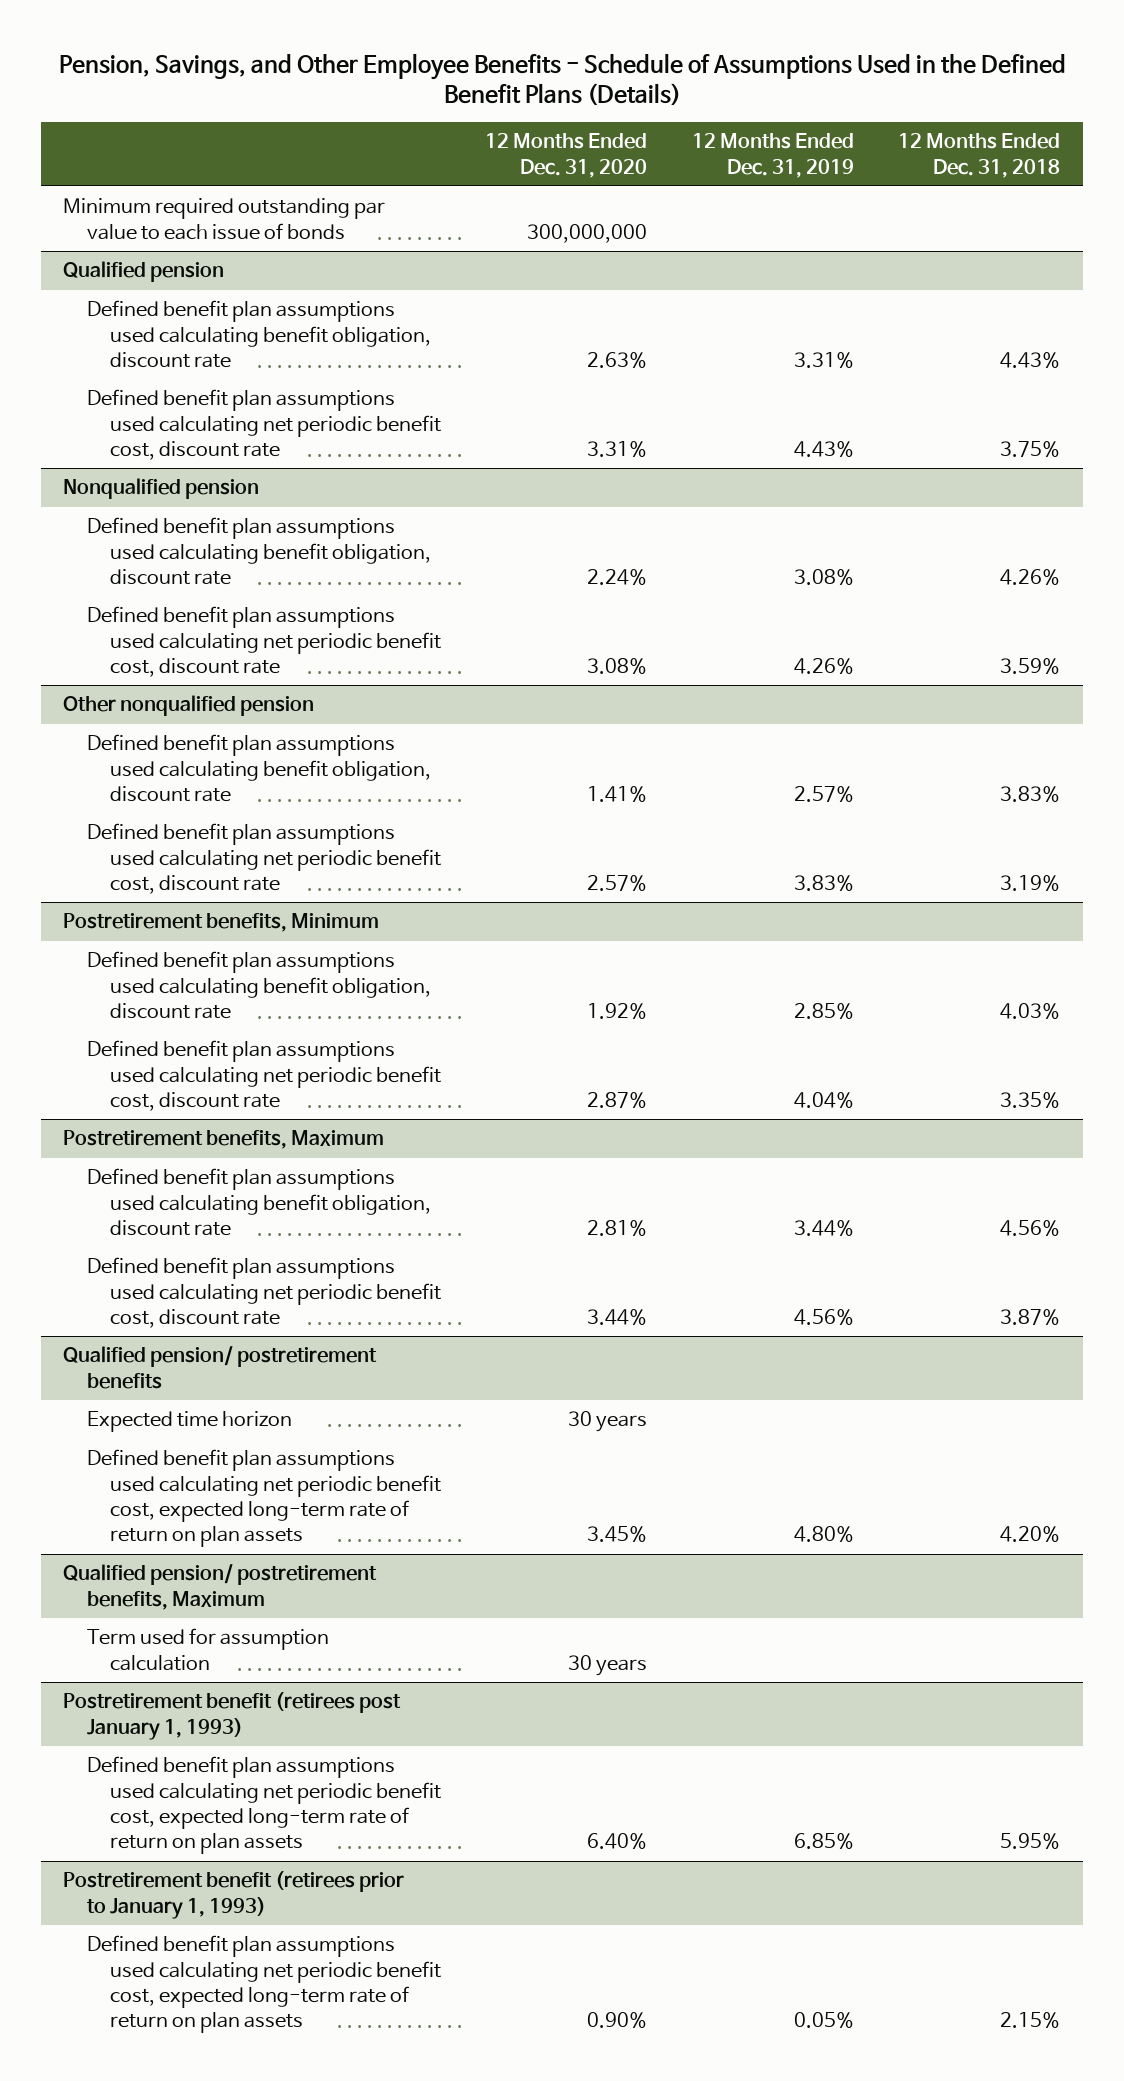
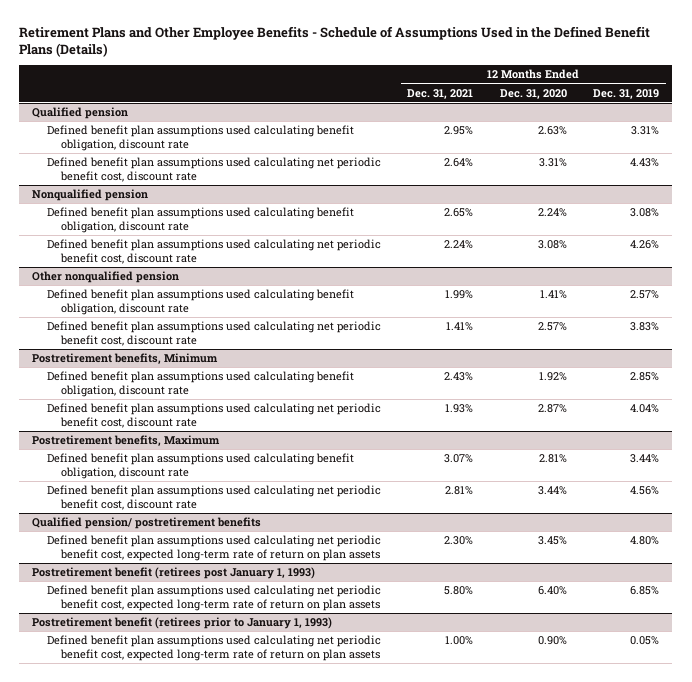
- Pension, Savings, and Other Employee Benefits - Schedule of Assumptions Used in the Defined Benefit Plans (Details)
+ Retirement Plans and Other Employee Benefits - Schedule of Assumptions Used in the Defined Benefit Plans (Details)
- | 12 Months Ended Dec. 31, 2020 | 12 Months Ended Dec. 31, 2019 | 12 Months Ended Dec. 31, 2018
+ | 12 Months Ended Dec. 31, 2021 | 12 Months Ended Dec. 31, 2020 | 12 Months Ended Dec. 31, 2019
- Minimum required outstanding par value to each issue of bonds | 300,000,000 | |
@ Qualified pension/ postretirement benefits
- Expected time horizon | 30 years | |
- Qualified pension/ postretirement benefits, Maximum
- Term used for assumption calculation | 30 years | |

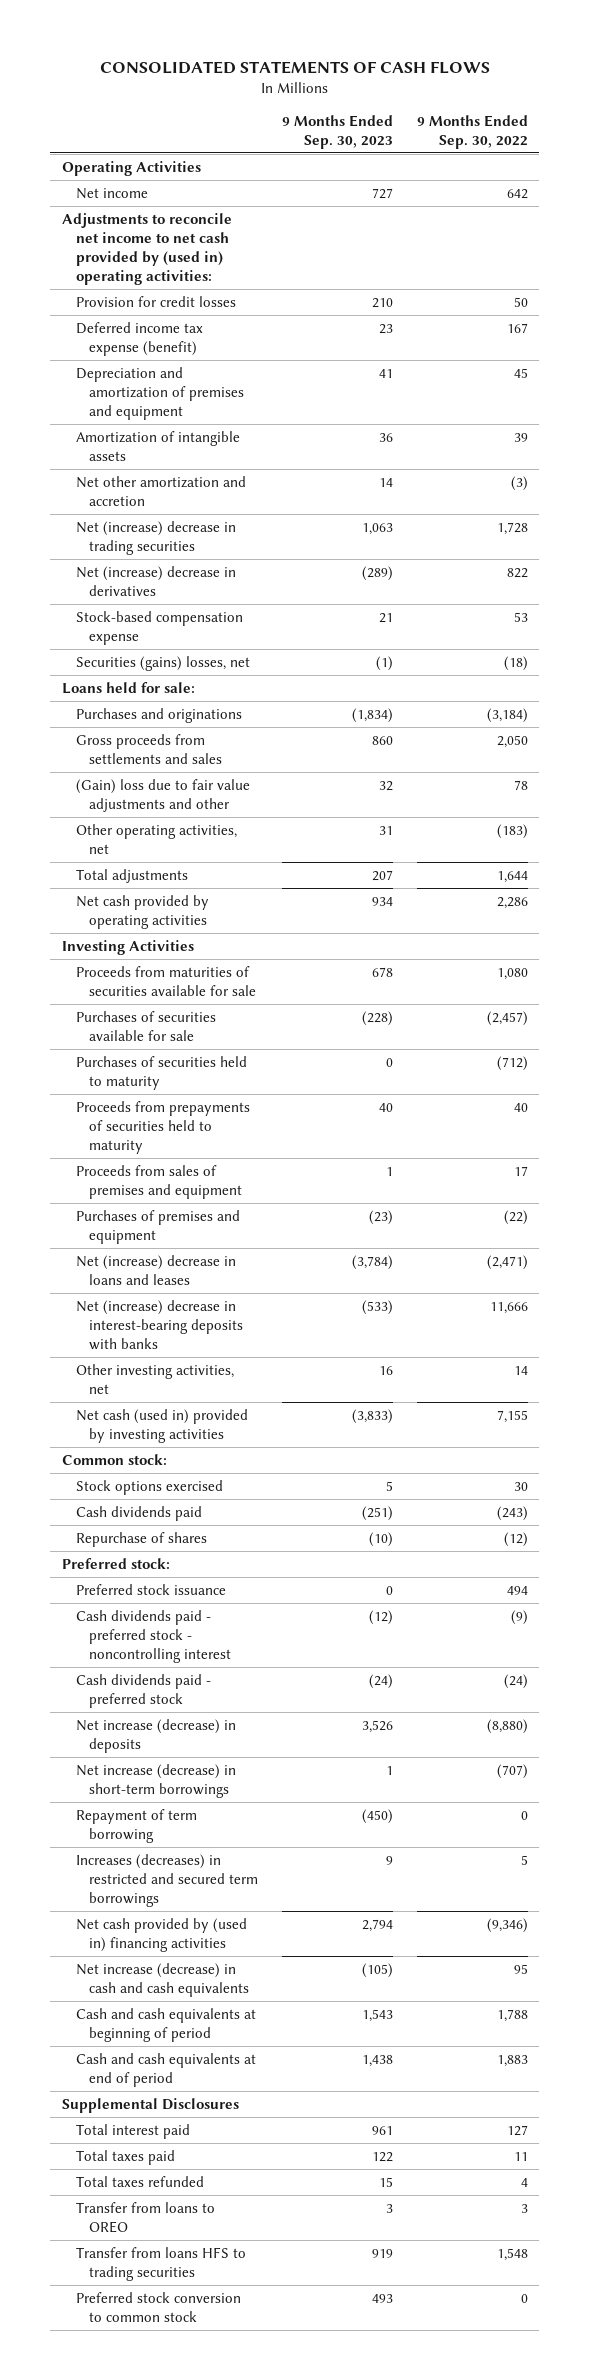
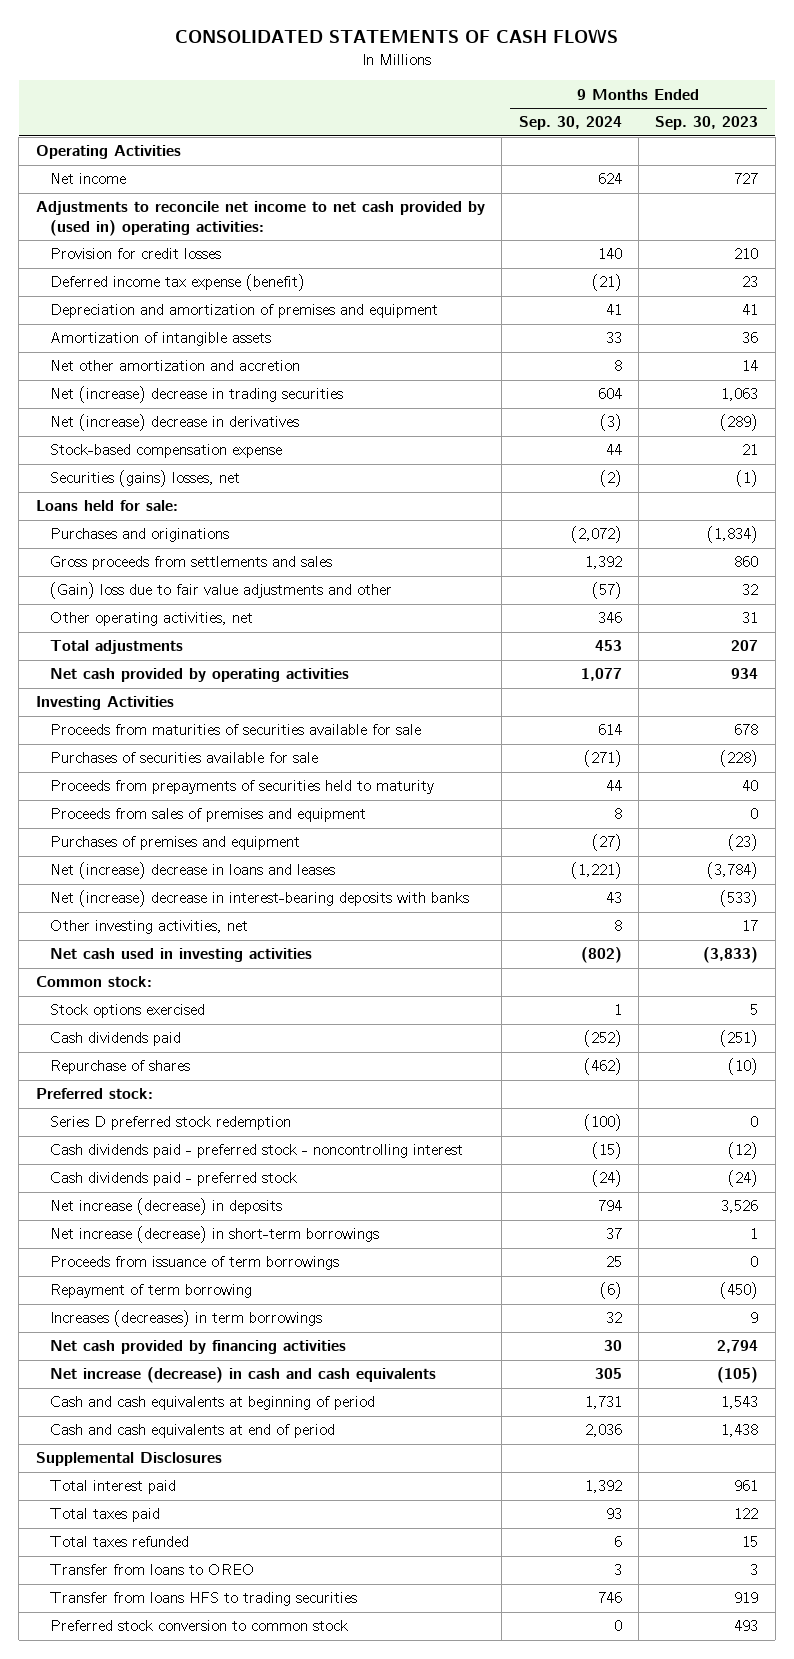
- | 9 Months Ended Sep. 30, 2023 | 9 Months Ended Sep. 30, 2022
+ | 9 Months Ended Sep. 30, 2024 | 9 Months Ended Sep. 30, 2023
- Purchases of securities held to maturity | 0 | (712)
- Proceeds from sales of premises and equipment | 1 | 17
+ Proceeds from sales of premises and equipment | 8 | 0
- Other investing activities, net | 16 | 14
- Net cash (used in) provided by investing activities | (3,833) | 7,155
+ Other investing activities, net | 8 | 17
+ Net cash used in investing activities | (802) | (3,833)
- Preferred stock issuance | 0 | 494
+ Series D preferred stock redemption | (100) | 0
+ Proceeds from issuance of term borrowings | 25 | 0
- Increases (decreases) in restricted and secured term borrowings | 9 | 5
- Net cash provided by (used in) financing activities | 2,794 | (9,346)
+ Increases (decreases) in term borrowings | 32 | 9
+ Net cash provided by financing activities | 30 | 2,794

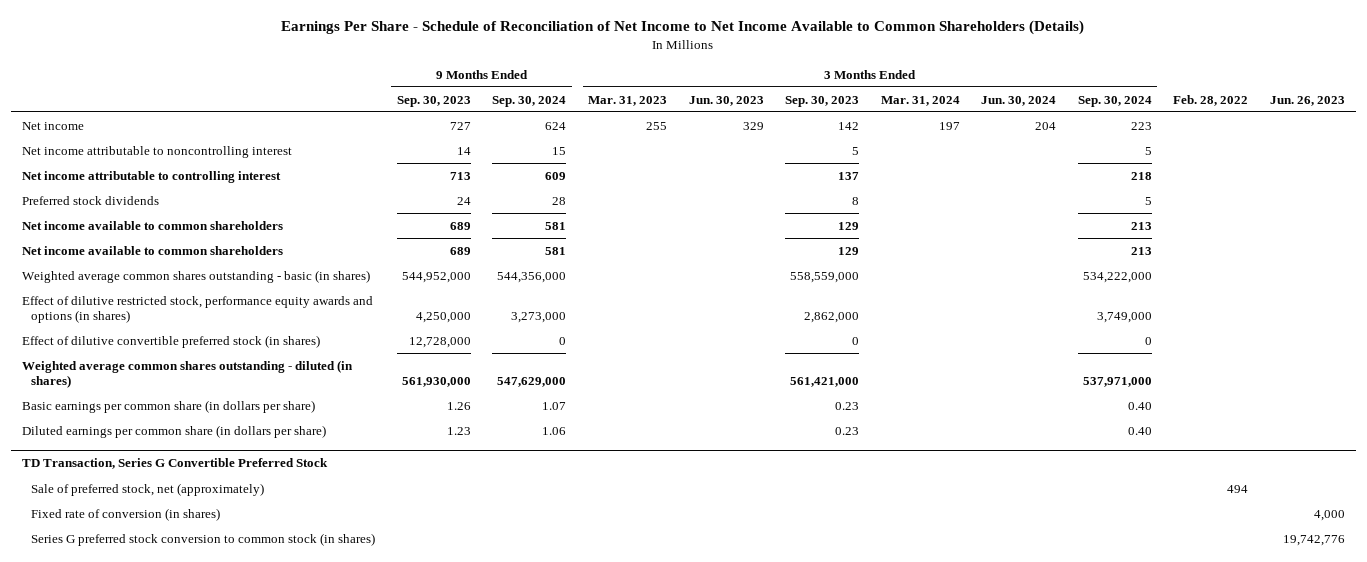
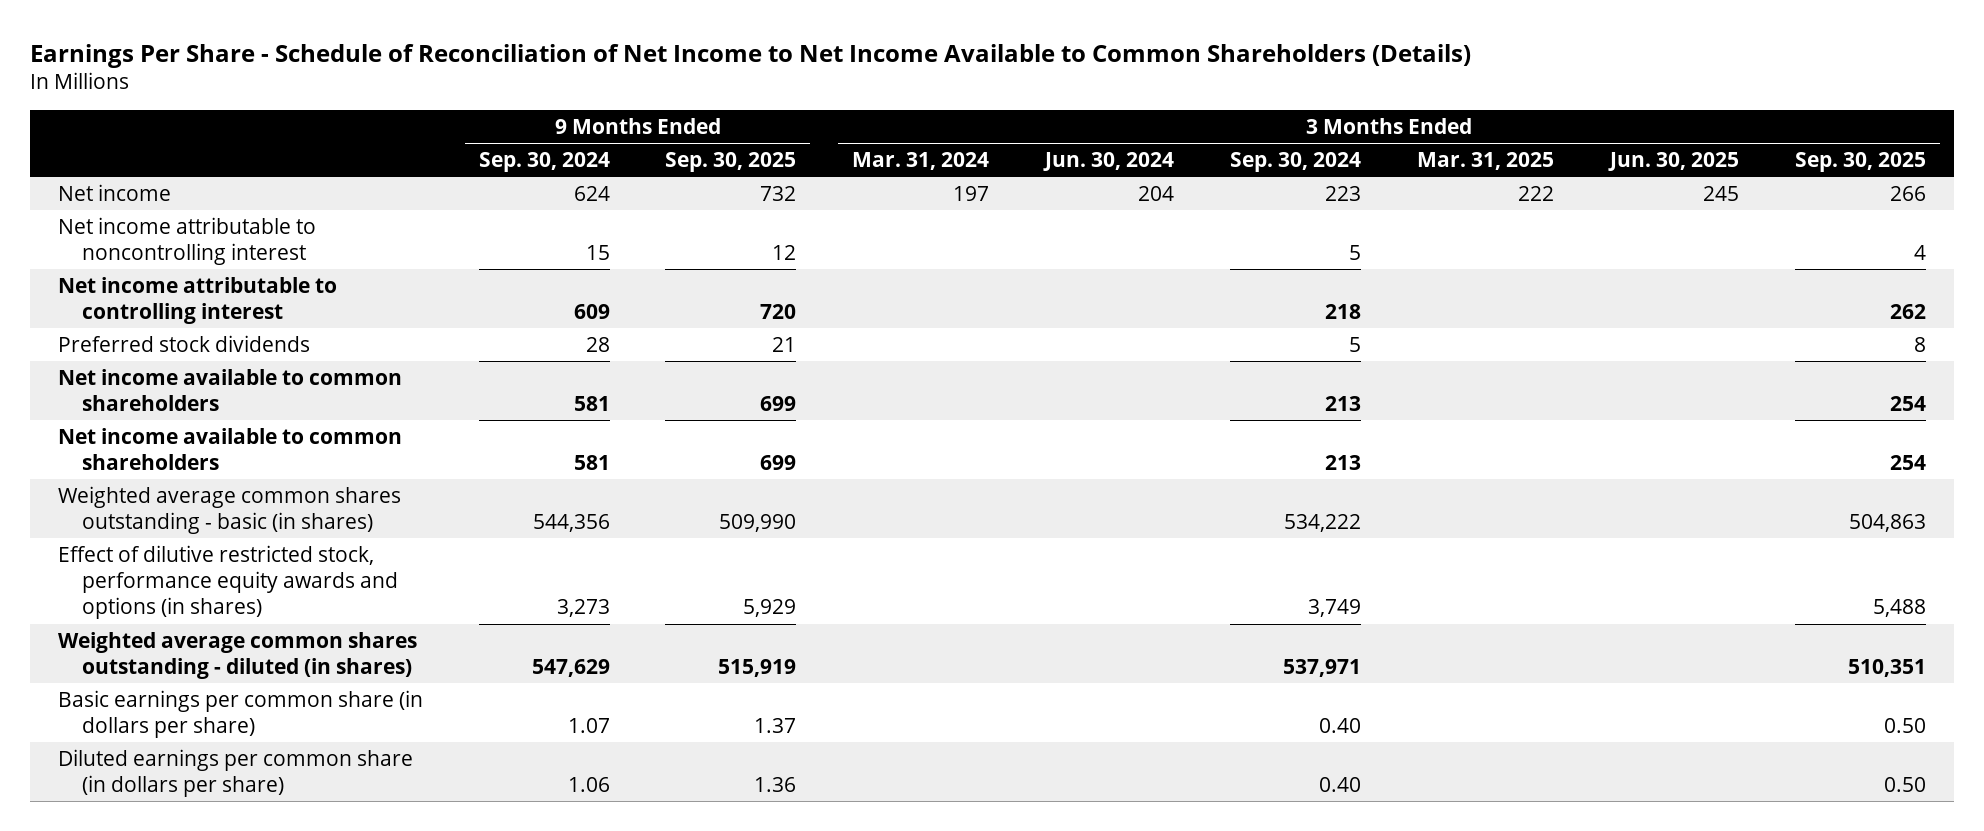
- | 9 Months Ended Sep. 30, 2023 | 9 Months Ended Sep. 30, 2024 | 3 Months Ended Mar. 31, 2023 | 3 Months Ended Jun. 30, 2023 | 3 Months Ended Sep. 30, 2023 | 3 Months Ended Mar. 31, 2024 | 3 Months Ended Jun. 30, 2024 | 3 Months Ended Sep. 30, 2024 | Feb. 28, 2022 | Jun. 26, 2023
+ | 9 Months Ended Sep. 30, 2024 | 9 Months Ended Sep. 30, 2025 | 3 Months Ended Mar. 31, 2024 | 3 Months Ended Jun. 30, 2024 | 3 Months Ended Sep. 30, 2024 | 3 Months Ended Mar. 31, 2025 | 3 Months Ended Jun. 30, 2025 | 3 Months Ended Sep. 30, 2025
- Weighted average common shares outstanding - basic (in shares) | 544,952,000 | 544,356,000 | | | 558,559,000 | | | 534,222,000 | |
- Effect of dilutive restricted stock, performance equity awards and options (in shares) | 4,250,000 | 3,273,000 | | | 2,862,000 | | | 3,749,000 | |
- Effect of dilutive convertible preferred stock (in shares) | 12,728,000 | 0 | | | 0 | | | 0 | |
- Weighted average common shares outstanding - diluted (in shares) | 561,930,000 | 547,629,000 | | | 561,421,000 | | | 537,971,000 | |
+ Weighted average common shares outstanding - basic (in shares) | 544,356 | 509,990 | | | 534,222 | | | 504,863
+ Effect of dilutive restricted stock, performance equity awards and options (in shares) | 3,273 | 5,929 | | | 3,749 | | | 5,488
+ Weighted average common shares outstanding - diluted (in shares) | 547,629 | 515,919 | | | 537,971 | | | 510,351
- TD Transaction, Series G Convertible Preferred Stock
- Sale of preferred stock, net (approximately) | | | | | | | | | 494 |
- Fixed rate of conversion (in shares) | | | | | | | | | | 4,000
- Series G preferred stock conversion to common stock (in shares) | | | | | | | | | | 19,742,776

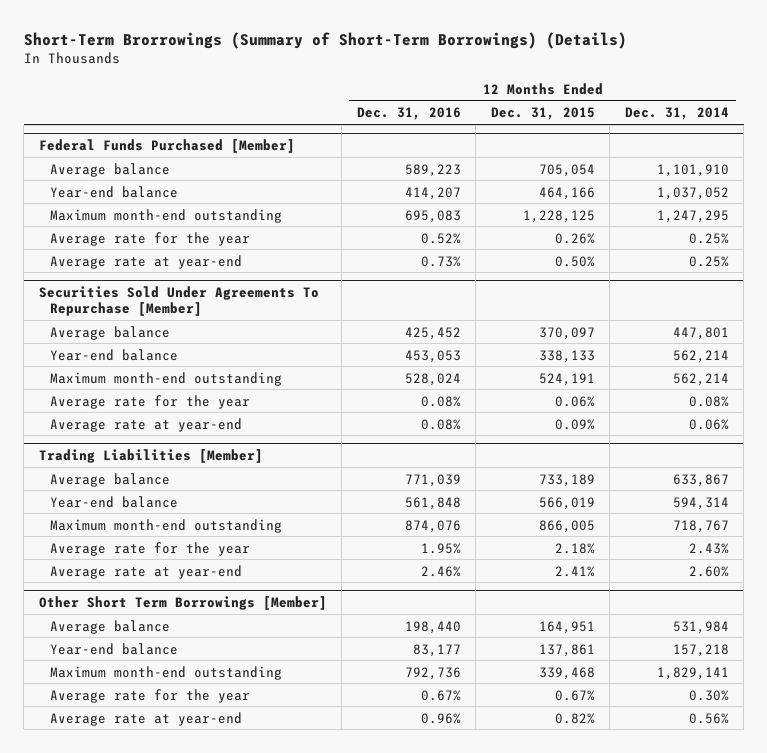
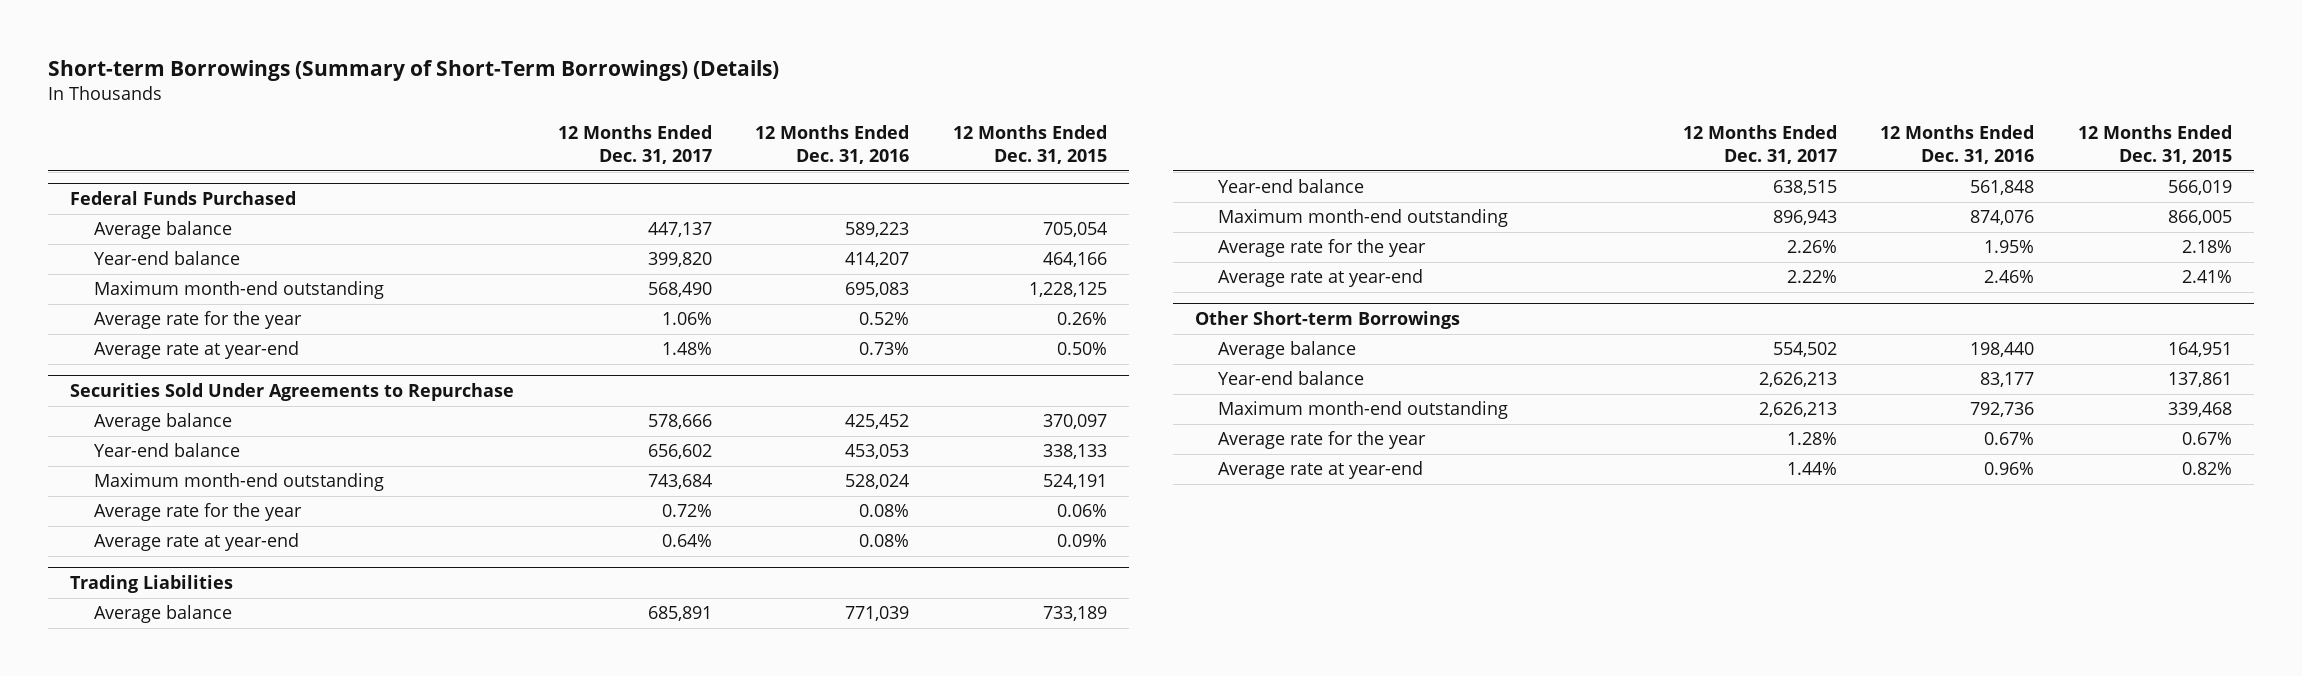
- Short-Term Brorrowings (Summary of Short-Term Borrowings) (Details)
+ Short-term Borrowings (Summary of Short-Term Borrowings) (Details)
- | 12 Months Ended Dec. 31, 2016 | 12 Months Ended Dec. 31, 2015 | 12 Months Ended Dec. 31, 2014
+ | 12 Months Ended Dec. 31, 2017 | 12 Months Ended Dec. 31, 2016 | 12 Months Ended Dec. 31, 2015
- Federal Funds Purchased [Member]
+ Federal Funds Purchased
- Securities Sold Under Agreements To Repurchase [Member]
+ Securities Sold Under Agreements to Repurchase
- Trading Liabilities [Member]
+ Trading Liabilities
- Other Short Term Borrowings [Member]
+ Other Short-term Borrowings

